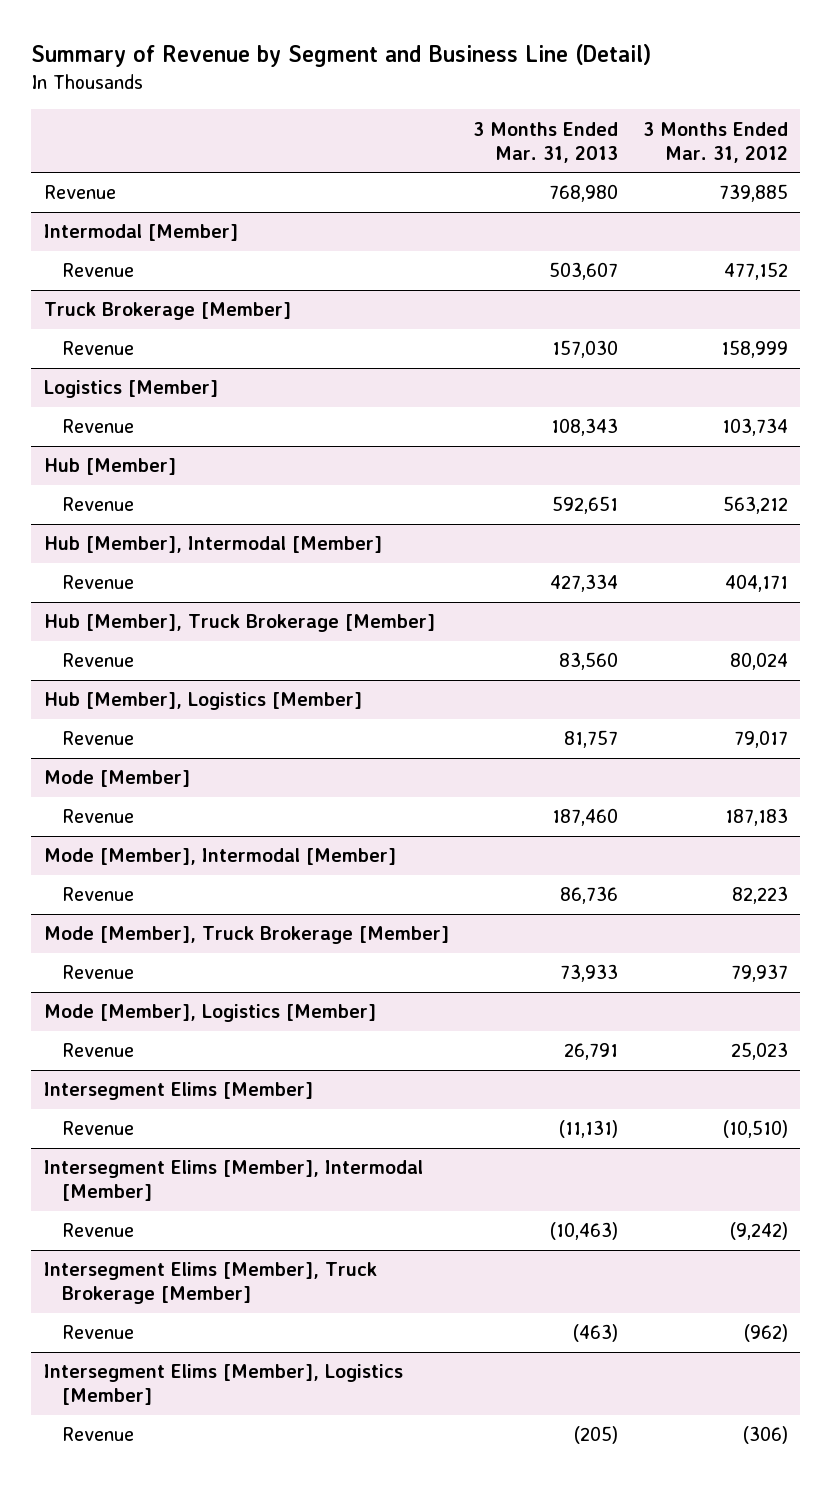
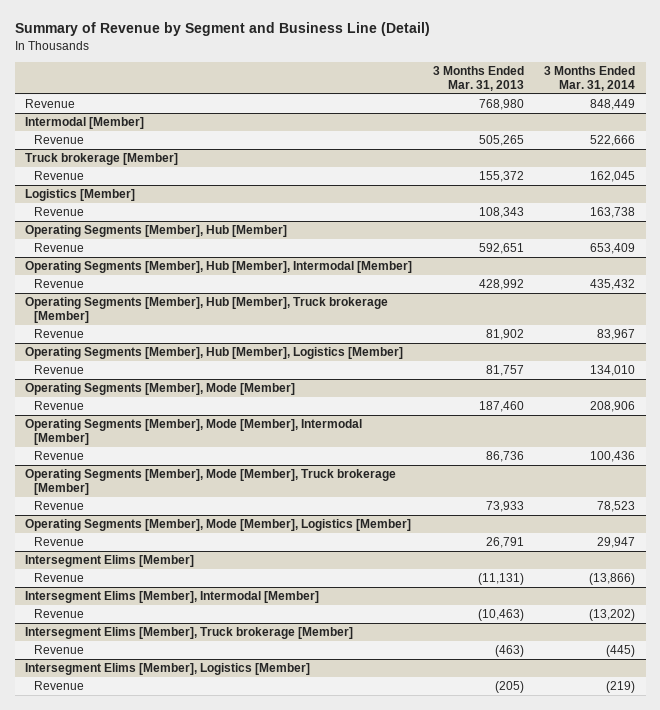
- | 3 Months Ended Mar. 31, 2013 | 3 Months Ended Mar. 31, 2012
+ | 3 Months Ended Mar. 31, 2013 | 3 Months Ended Mar. 31, 2014
@ Intermodal [Member]
- Revenue | 503,607 | 477,152
- Truck Brokerage [Member]
- Revenue | 157,030 | 158,999
@ Intermodal [Member]
+ Revenue | 505,265 | 522,666
+ Truck brokerage [Member]
+ Revenue | 155,372 | 162,045
- Hub [Member]
+ Operating Segments [Member], Hub [Member]
- Hub [Member], Intermodal [Member]
- Revenue | 427,334 | 404,171
- Hub [Member], Truck Brokerage [Member]
- Revenue | 83,560 | 80,024
- Hub [Member], Logistics [Member]
+ Operating Segments [Member], Hub [Member], Intermodal [Member]
+ Revenue | 428,992 | 435,432
+ Operating Segments [Member], Hub [Member], Truck brokerage [Member]
+ Revenue | 81,902 | 83,967
+ Operating Segments [Member], Hub [Member], Logistics [Member]
- Mode [Member]
+ Operating Segments [Member], Mode [Member]
- Mode [Member], Intermodal [Member]
+ Operating Segments [Member], Mode [Member], Intermodal [Member]
- Mode [Member], Truck Brokerage [Member]
+ Operating Segments [Member], Mode [Member], Truck brokerage [Member]
- Mode [Member], Logistics [Member]
+ Operating Segments [Member], Mode [Member], Logistics [Member]
- Intersegment Elims [Member], Truck Brokerage [Member]
+ Intersegment Elims [Member], Truck brokerage [Member]

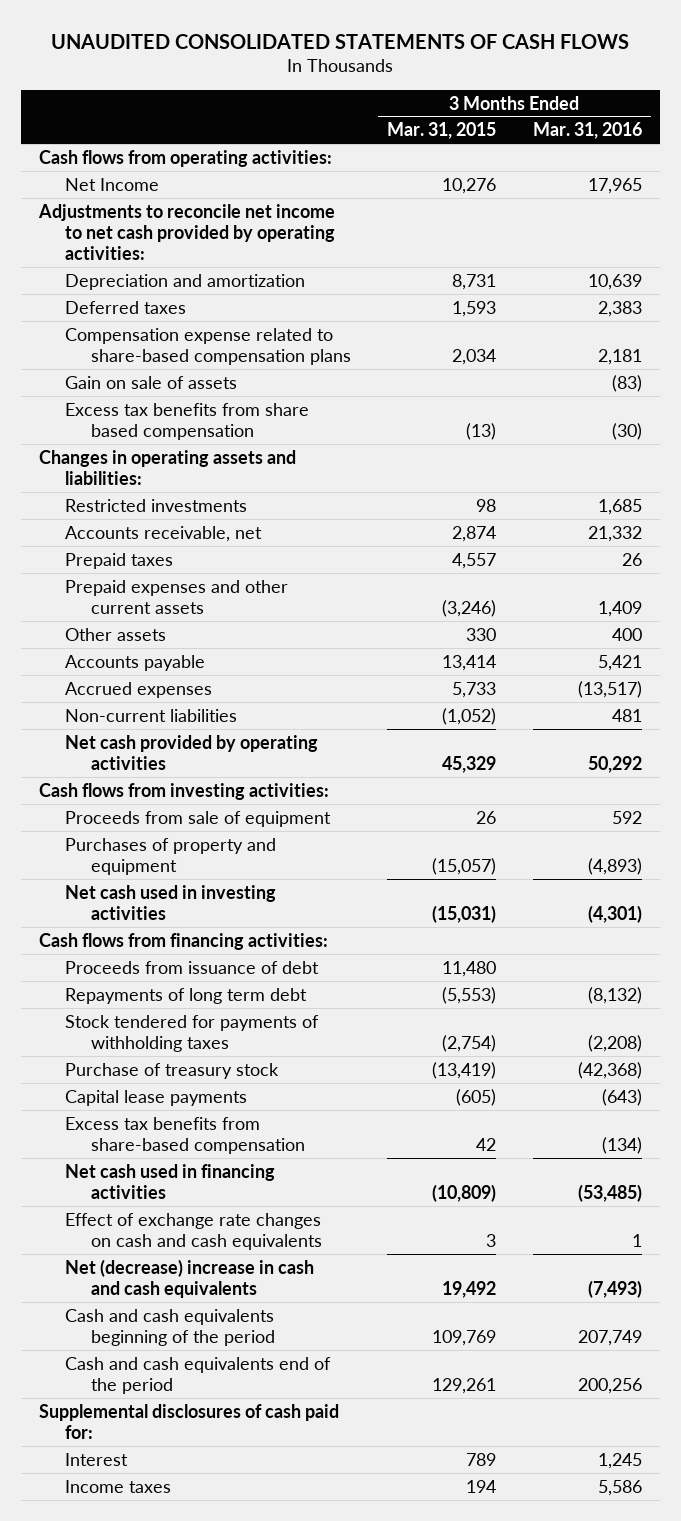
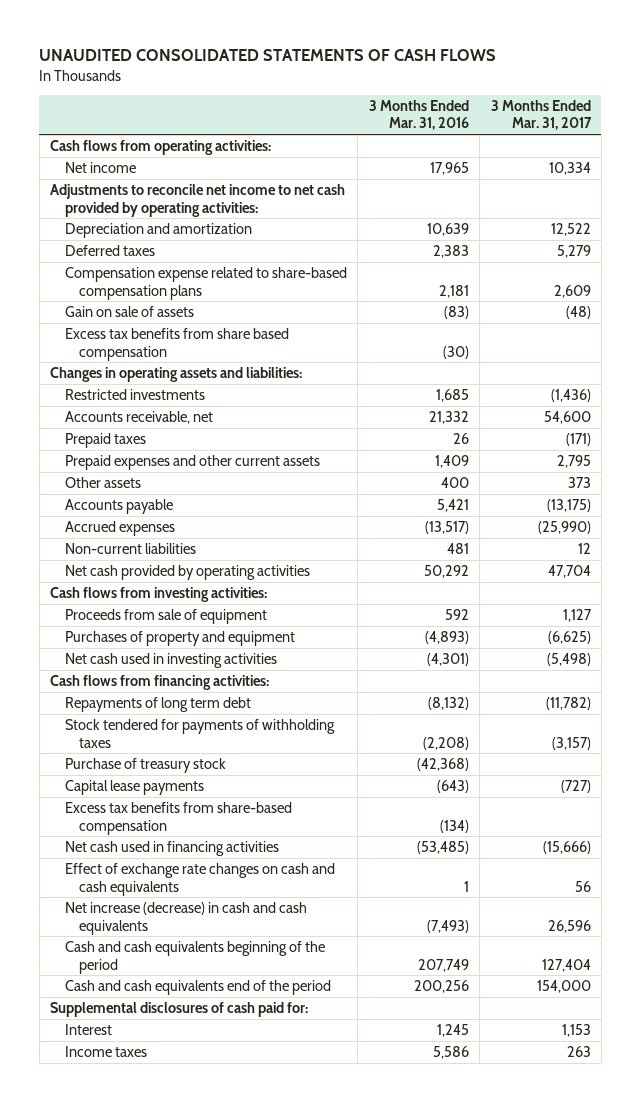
- | 3 Months Ended Mar. 31, 2015 | 3 Months Ended Mar. 31, 2016
+ | 3 Months Ended Mar. 31, 2016 | 3 Months Ended Mar. 31, 2017
- Net Income | 10,276 | 17,965
+ Net income | 17,965 | 10,334
- Proceeds from issuance of debt | 11,480 |
- Net (decrease) increase in cash and cash equivalents | 19,492 | (7,493)
+ Net increase (decrease) in cash and cash equivalents | (7,493) | 26,596

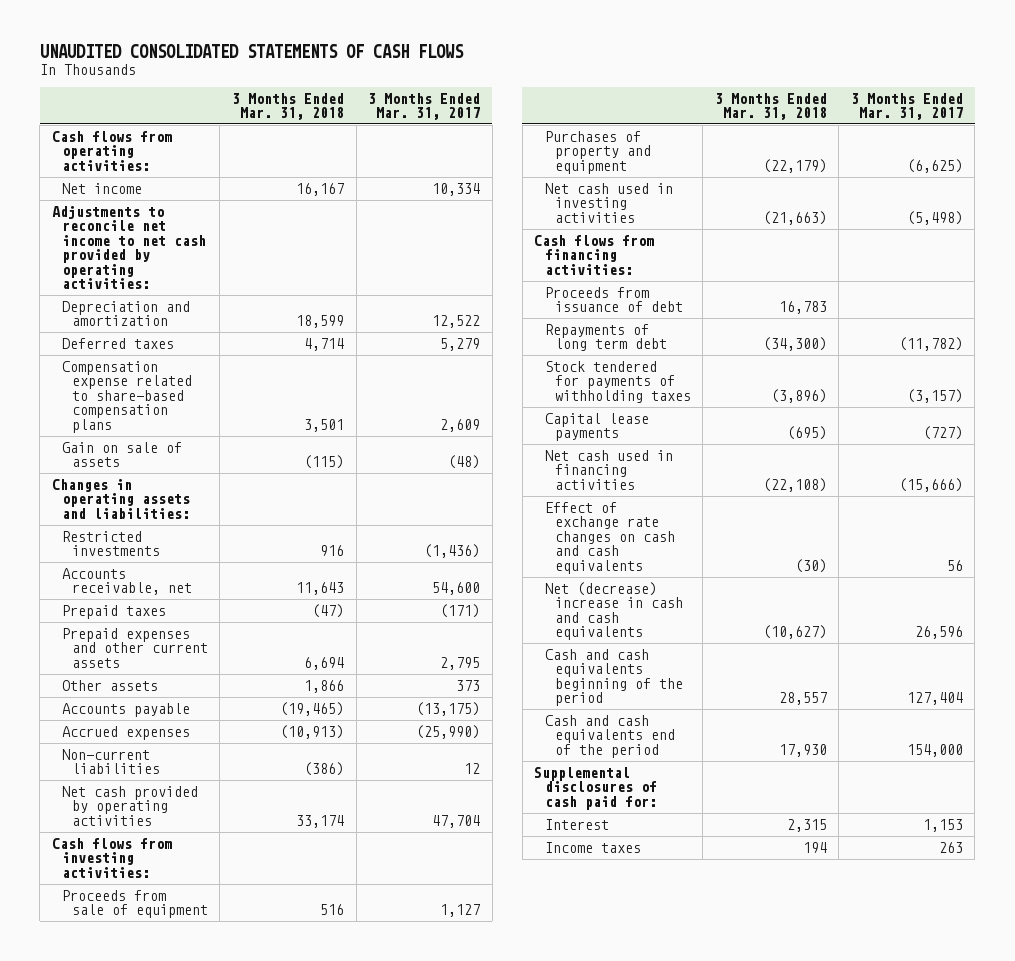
- | 3 Months Ended Mar. 31, 2016 | 3 Months Ended Mar. 31, 2017
+ | 3 Months Ended Mar. 31, 2018 | 3 Months Ended Mar. 31, 2017
- Excess tax benefits from share based compensation | (30) |
+ Proceeds from issuance of debt | 16,783 |
- Purchase of treasury stock | (42,368) |
- Excess tax benefits from share-based compensation | (134) |
- Net increase (decrease) in cash and cash equivalents | (7,493) | 26,596
+ Net (decrease) increase in cash and cash equivalents | (10,627) | 26,596

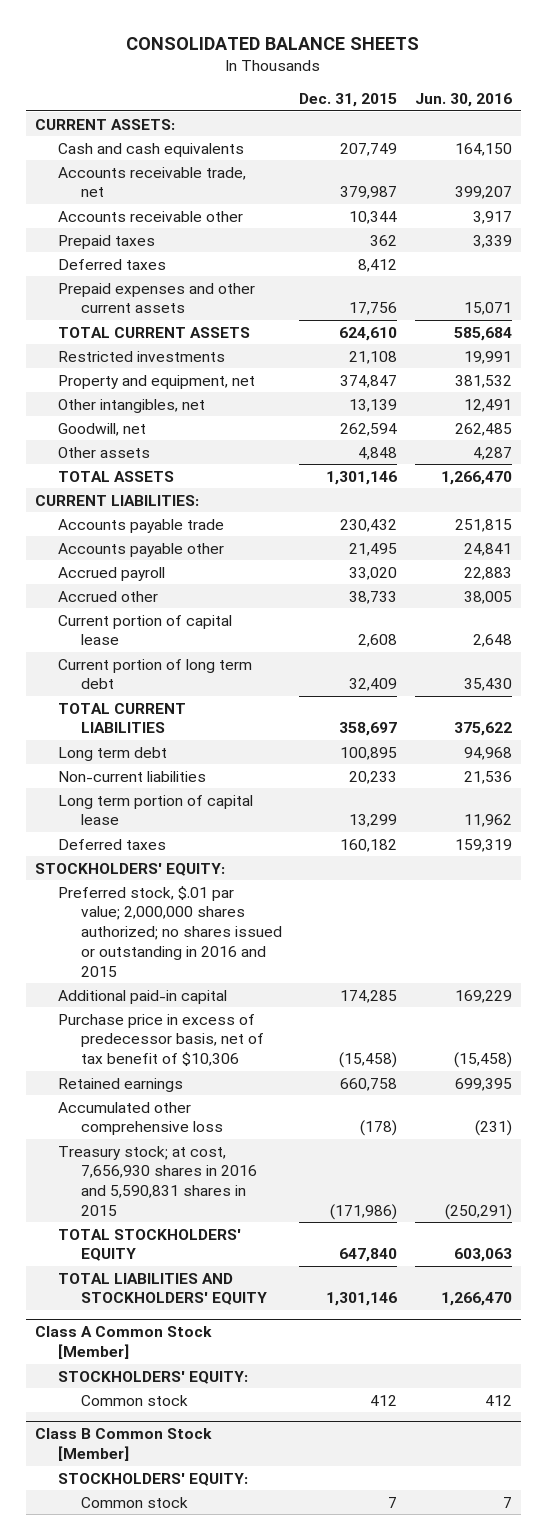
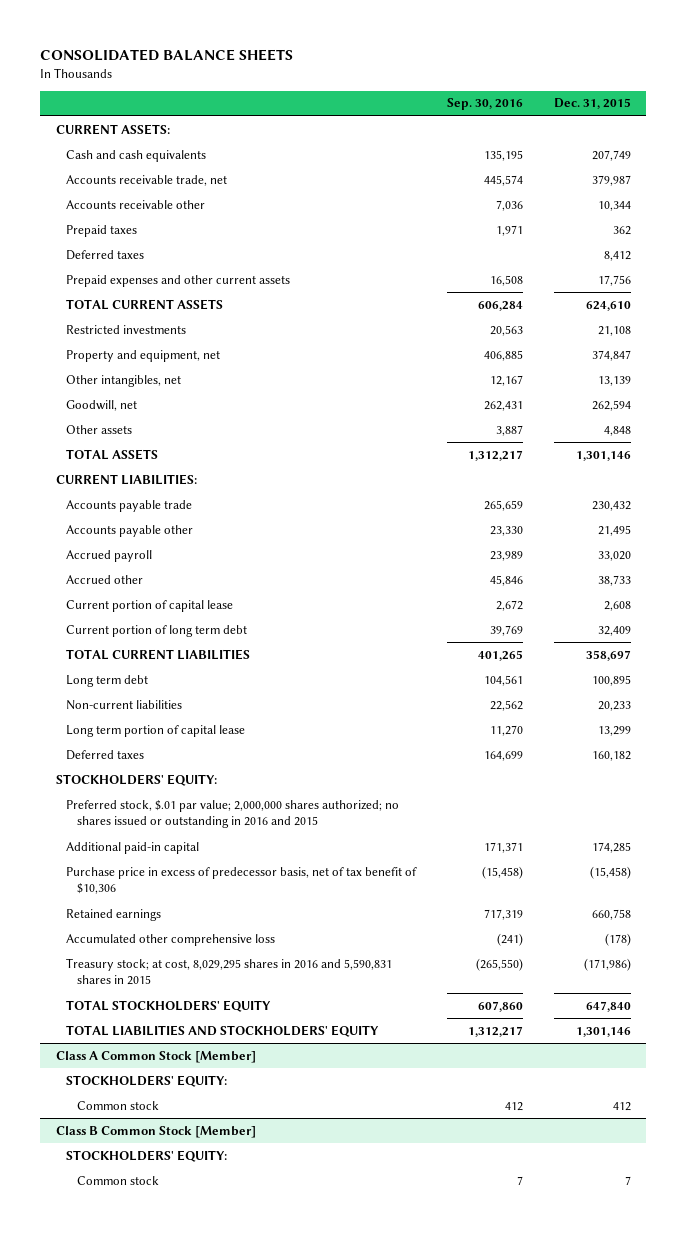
- | Dec. 31, 2015 | Jun. 30, 2016
+ | Sep. 30, 2016 | Dec. 31, 2015
- Treasury stock; at cost, 7,656,930 shares in 2016 and 5,590,831 shares in 2015 | (171,986) | (250,291)
+ Treasury stock; at cost, 8,029,295 shares in 2016 and 5,590,831 shares in 2015 | (265,550) | (171,986)

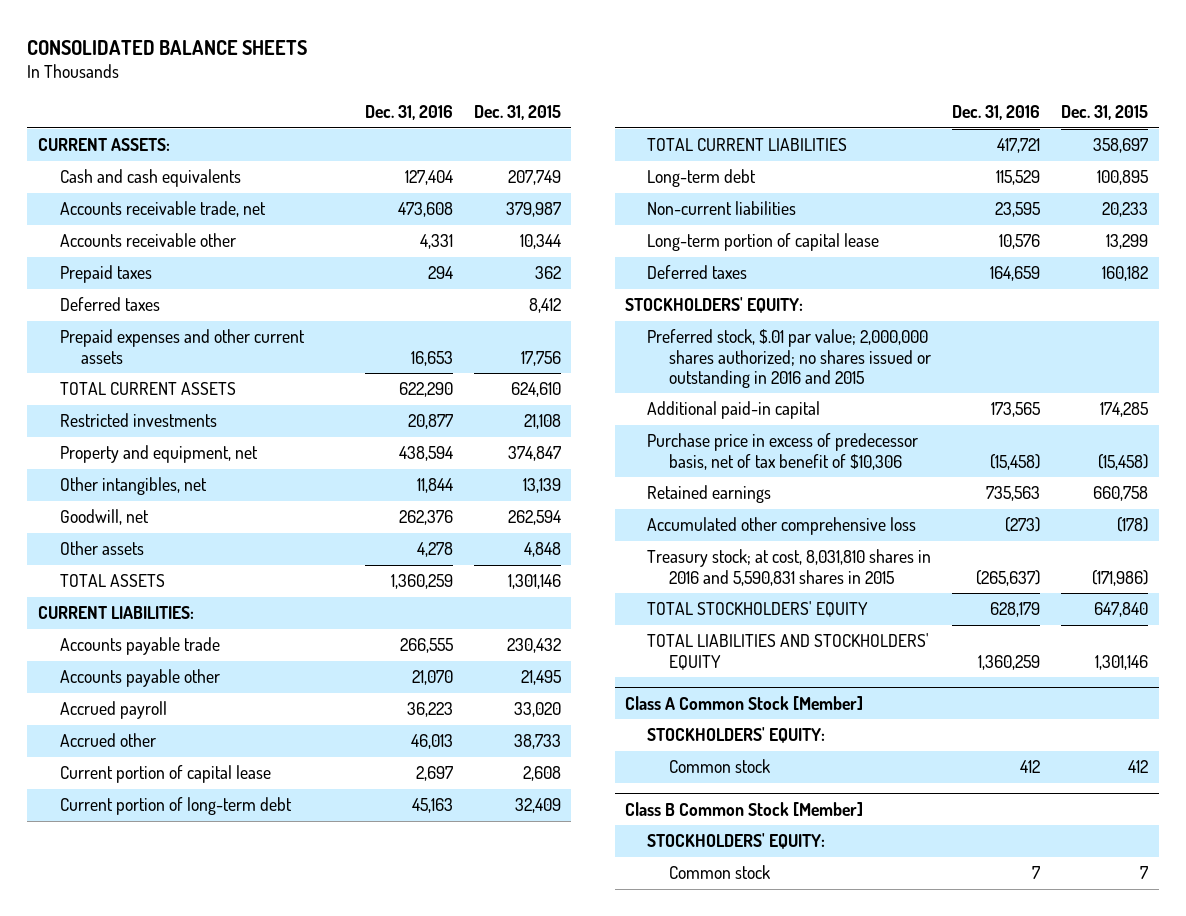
- | Sep. 30, 2016 | Dec. 31, 2015
+ | Dec. 31, 2016 | Dec. 31, 2015
- Current portion of long term debt | 39,769 | 32,409
+ Current portion of long-term debt | 45,163 | 32,409
- Long term debt | 104,561 | 100,895
+ Long-term debt | 115,529 | 100,895
- Long term portion of capital lease | 11,270 | 13,299
+ Long-term portion of capital lease | 10,576 | 13,299
- Treasury stock; at cost, 8,029,295 shares in 2016 and 5,590,831 shares in 2015 | (265,550) | (171,986)
+ Treasury stock; at cost, 8,031,810 shares in 2016 and 5,590,831 shares in 2015 | (265,637) | (171,986)

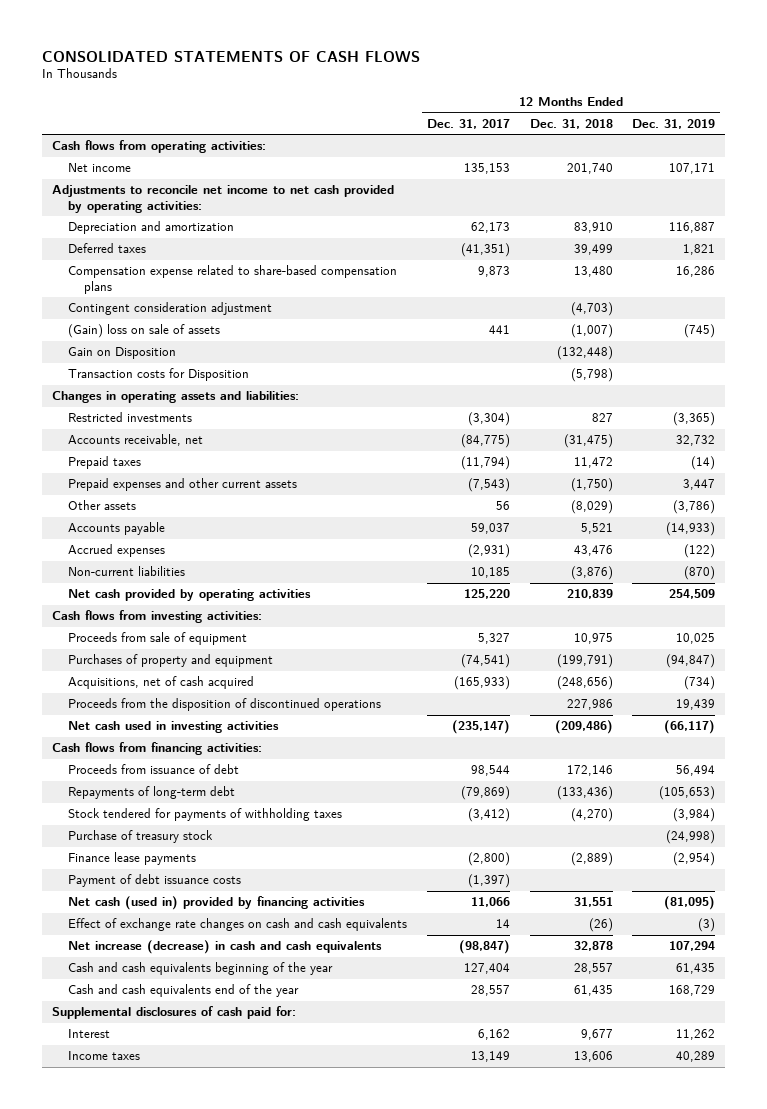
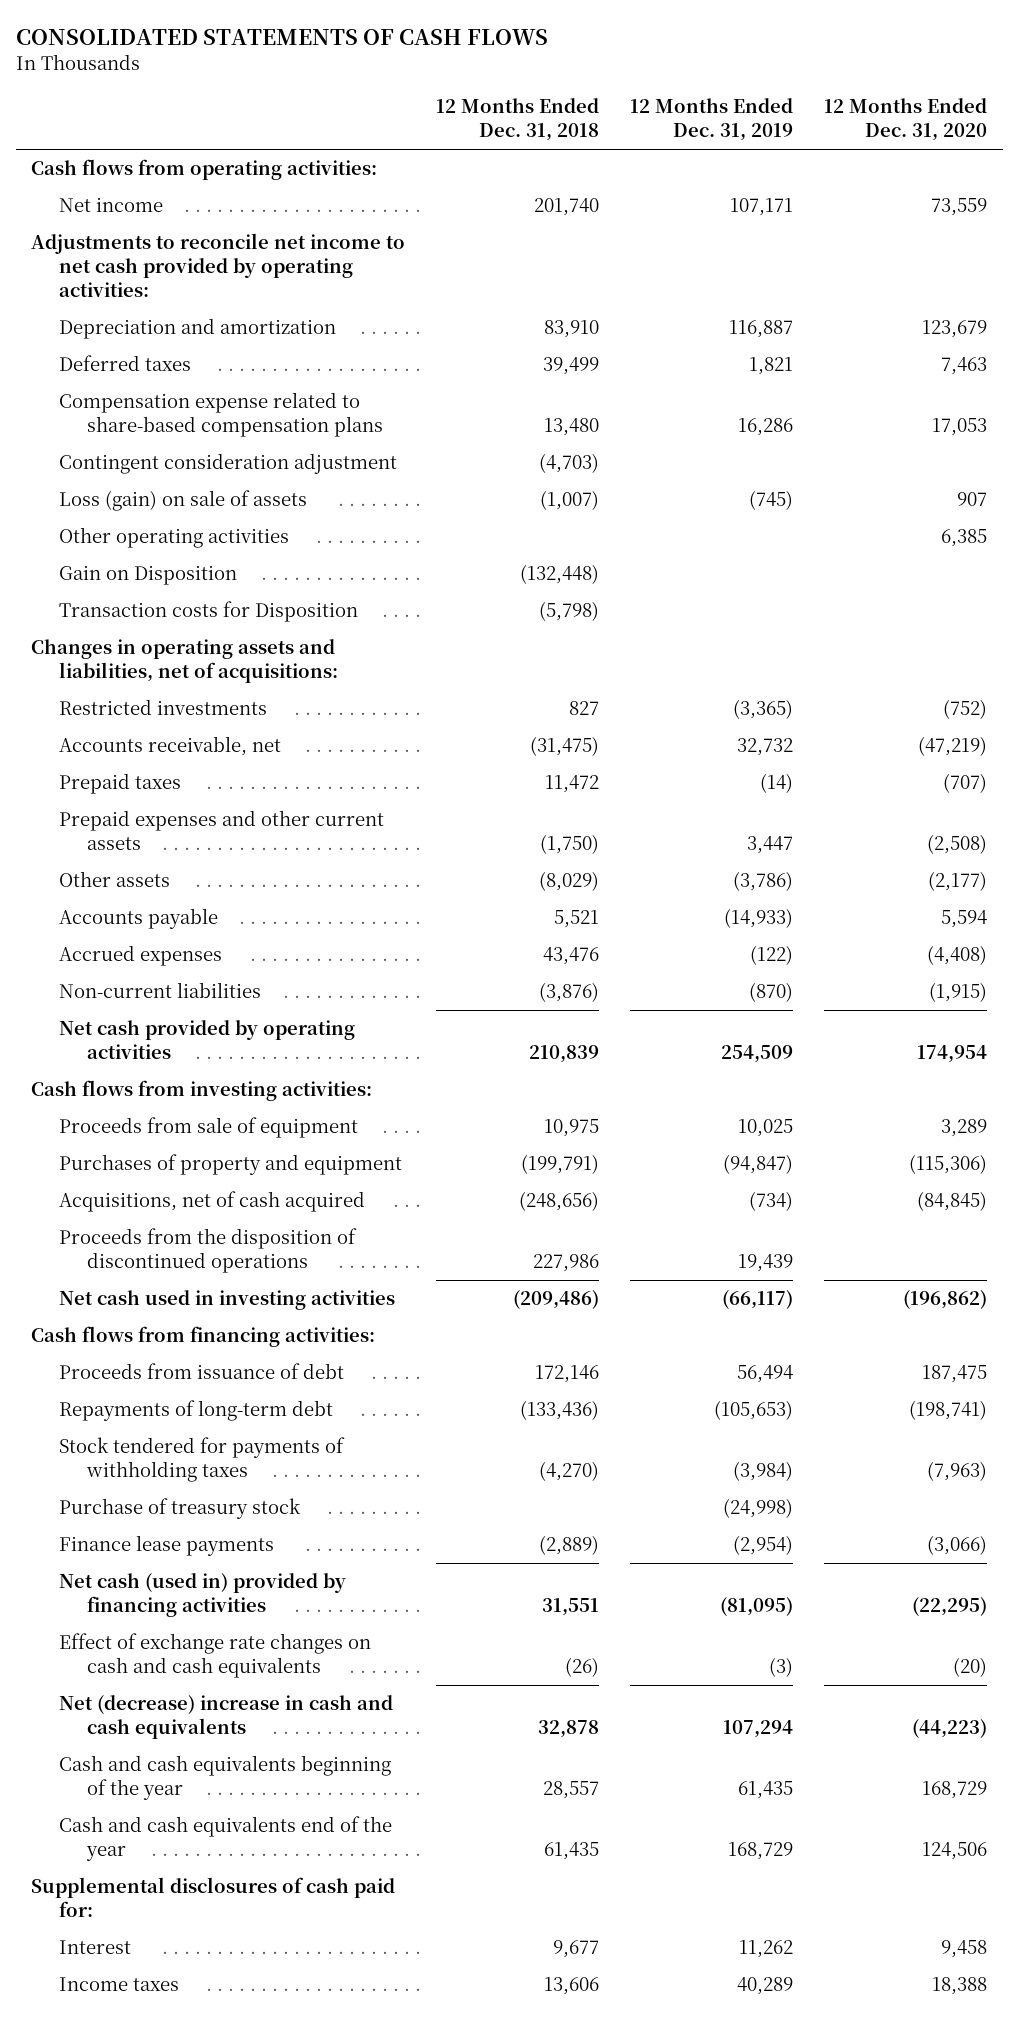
- | 12 Months Ended Dec. 31, 2017 | 12 Months Ended Dec. 31, 2018 | 12 Months Ended Dec. 31, 2019
+ | 12 Months Ended Dec. 31, 2018 | 12 Months Ended Dec. 31, 2019 | 12 Months Ended Dec. 31, 2020
- (Gain) loss on sale of assets | 441 | (1,007) | (745)
+ Loss (gain) on sale of assets | (1,007) | (745) | 907
+ Other operating activities | | | 6,385
- Changes in operating assets and liabilities:
+ Changes in operating assets and liabilities, net of acquisitions:
- Payment of debt issuance costs | (1,397) | |
- Net increase (decrease) in cash and cash equivalents | (98,847) | 32,878 | 107,294
+ Net (decrease) increase in cash and cash equivalents | 32,878 | 107,294 | (44,223)

